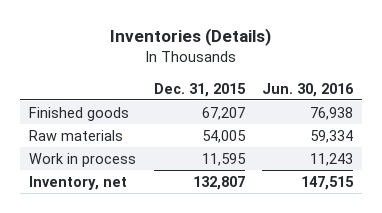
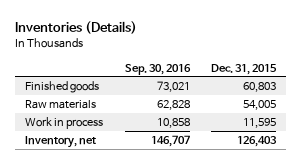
- | Dec. 31, 2015 | Jun. 30, 2016
+ | Sep. 30, 2016 | Dec. 31, 2015
- Finished goods | 67,207 | 76,938
+ Finished goods | 73,021 | 60,803
- Inventory, net | 132,807 | 147,515
+ Inventory, net | 146,707 | 126,403

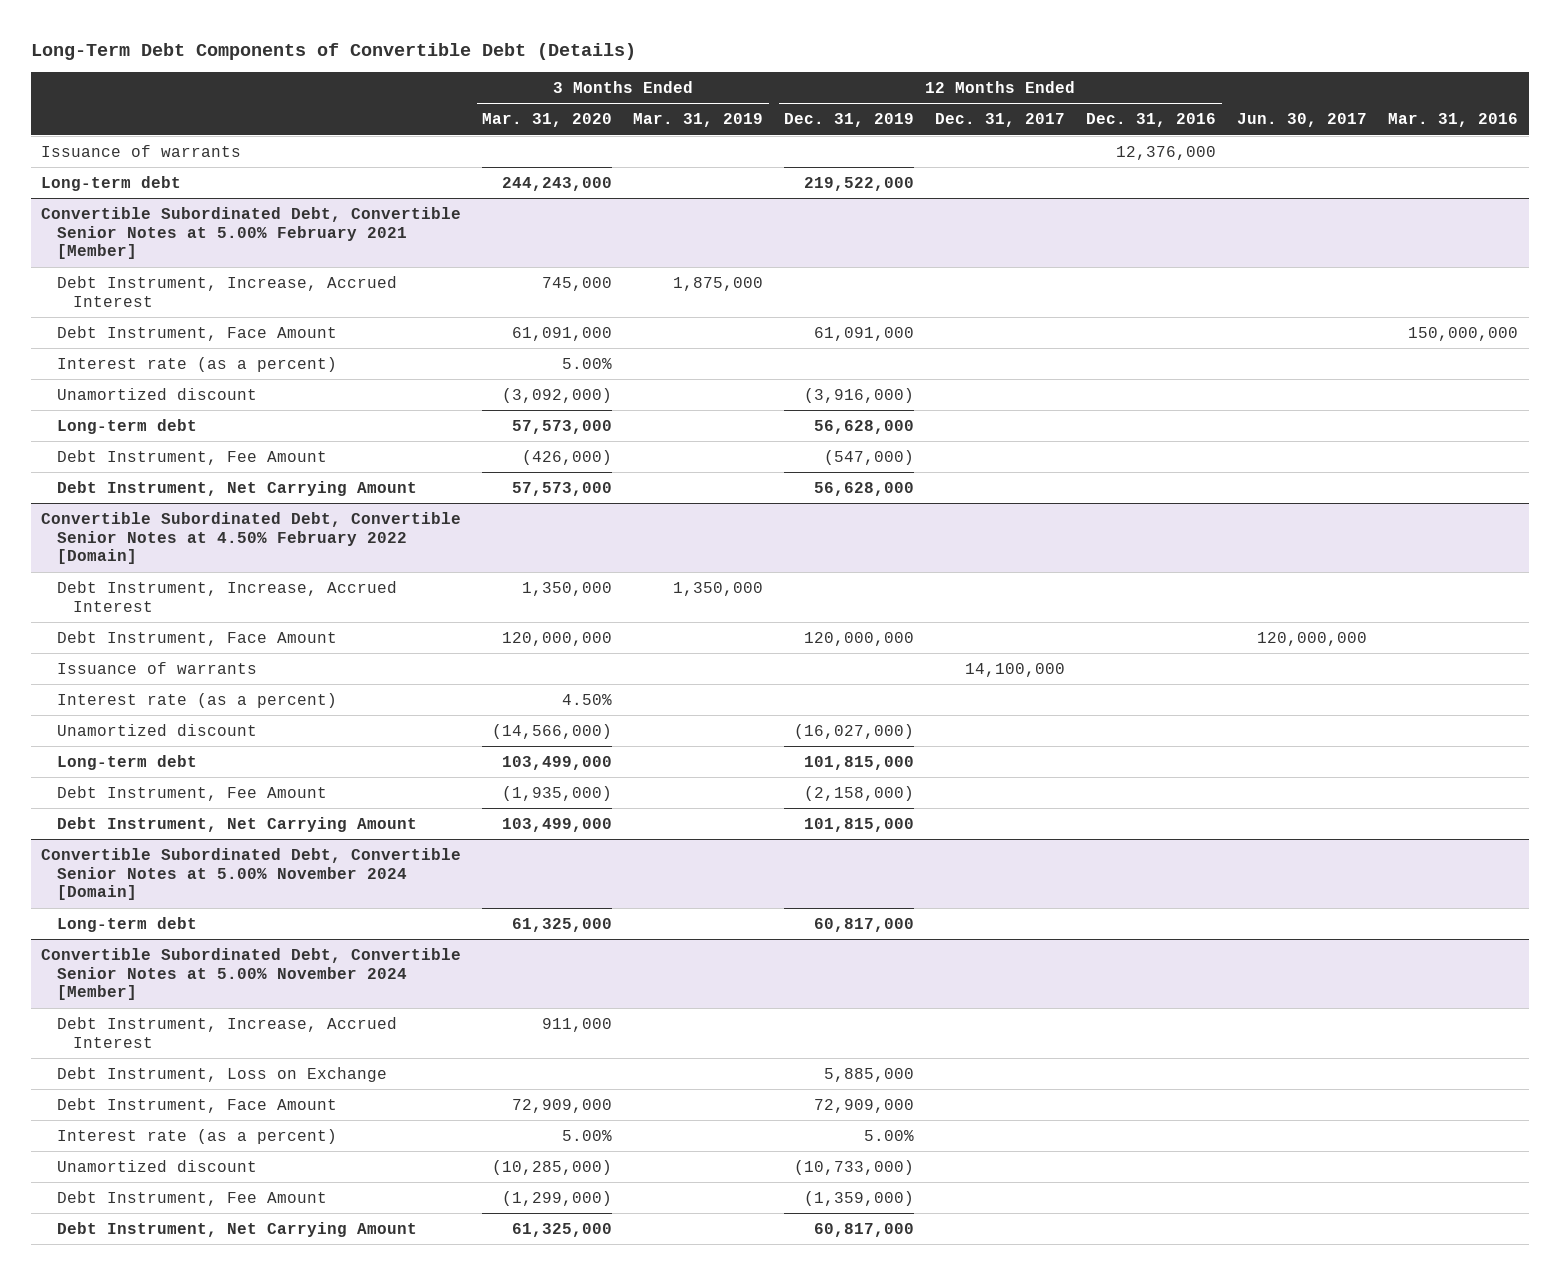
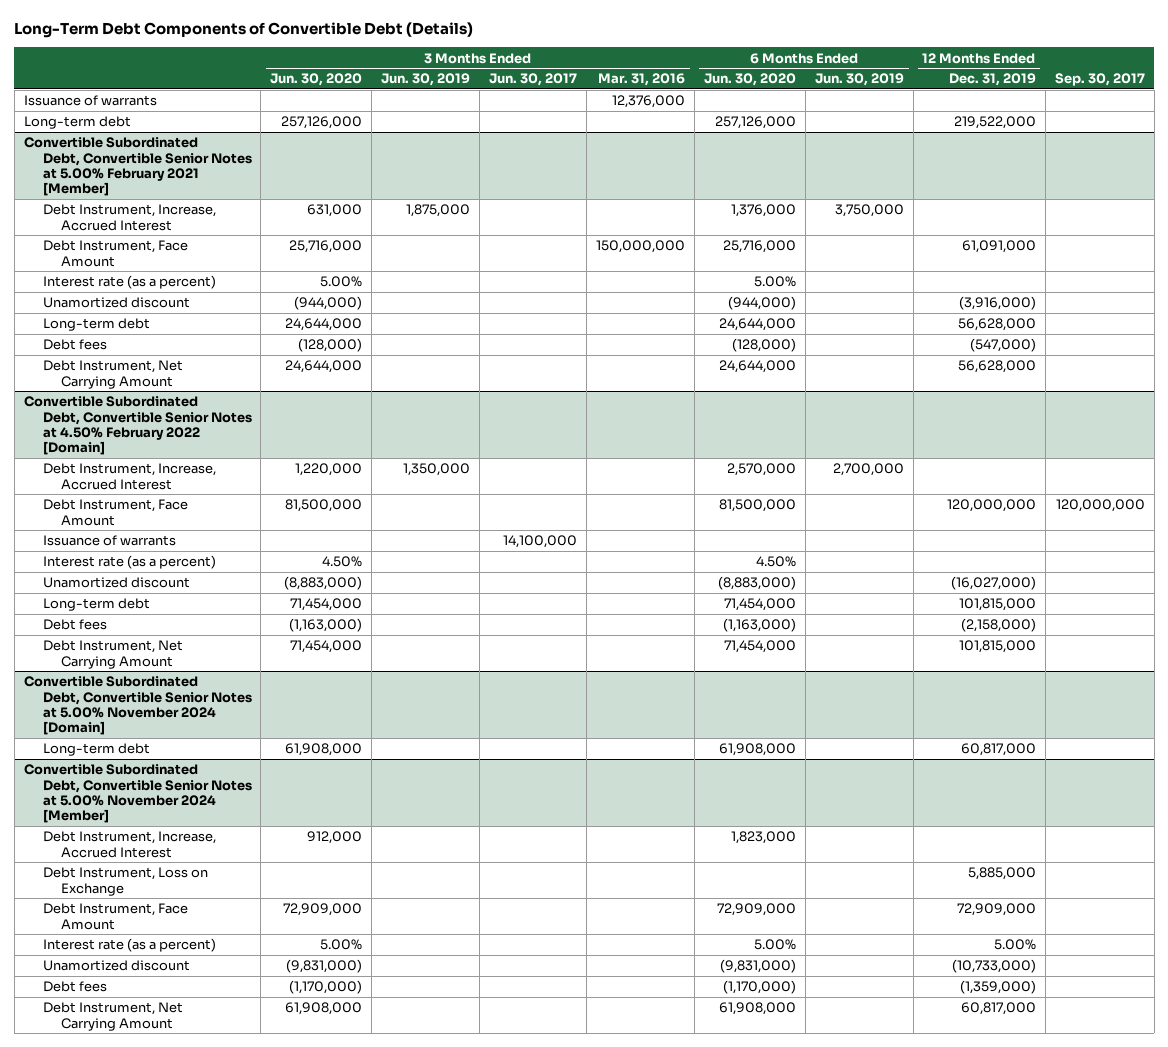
- | 3 Months Ended Mar. 31, 2020 | 3 Months Ended Mar. 31, 2019 | 12 Months Ended Dec. 31, 2019 | 12 Months Ended Dec. 31, 2017 | 12 Months Ended Dec. 31, 2016 | Jun. 30, 2017 | Mar. 31, 2016
+ | 3 Months Ended Jun. 30, 2020 | 3 Months Ended Jun. 30, 2019 | 3 Months Ended Jun. 30, 2017 | 3 Months Ended Mar. 31, 2016 | 6 Months Ended Jun. 30, 2020 | 6 Months Ended Jun. 30, 2019 | 12 Months Ended Dec. 31, 2019 | Sep. 30, 2017
@ Convertible Subordinated Debt, Convertible Senior Notes at 5.00% February 2021 [Member]
- Debt Instrument, Fee Amount | (426,000) | | (547,000) | | | |
+ Debt fees | (128,000) | | | | (128,000) | | (547,000) |
@ Convertible Subordinated Debt, Convertible Senior Notes at 4.50% February 2022 [Domain]
- Debt Instrument, Fee Amount | (1,935,000) | | (2,158,000) | | | |
+ Debt fees | (1,163,000) | | | | (1,163,000) | | (2,158,000) |
@ Convertible Subordinated Debt, Convertible Senior Notes at 5.00% November 2024 [Member]
- Debt Instrument, Fee Amount | (1,299,000) | | (1,359,000) | | | |
+ Debt fees | (1,170,000) | | | | (1,170,000) | | (1,359,000) |

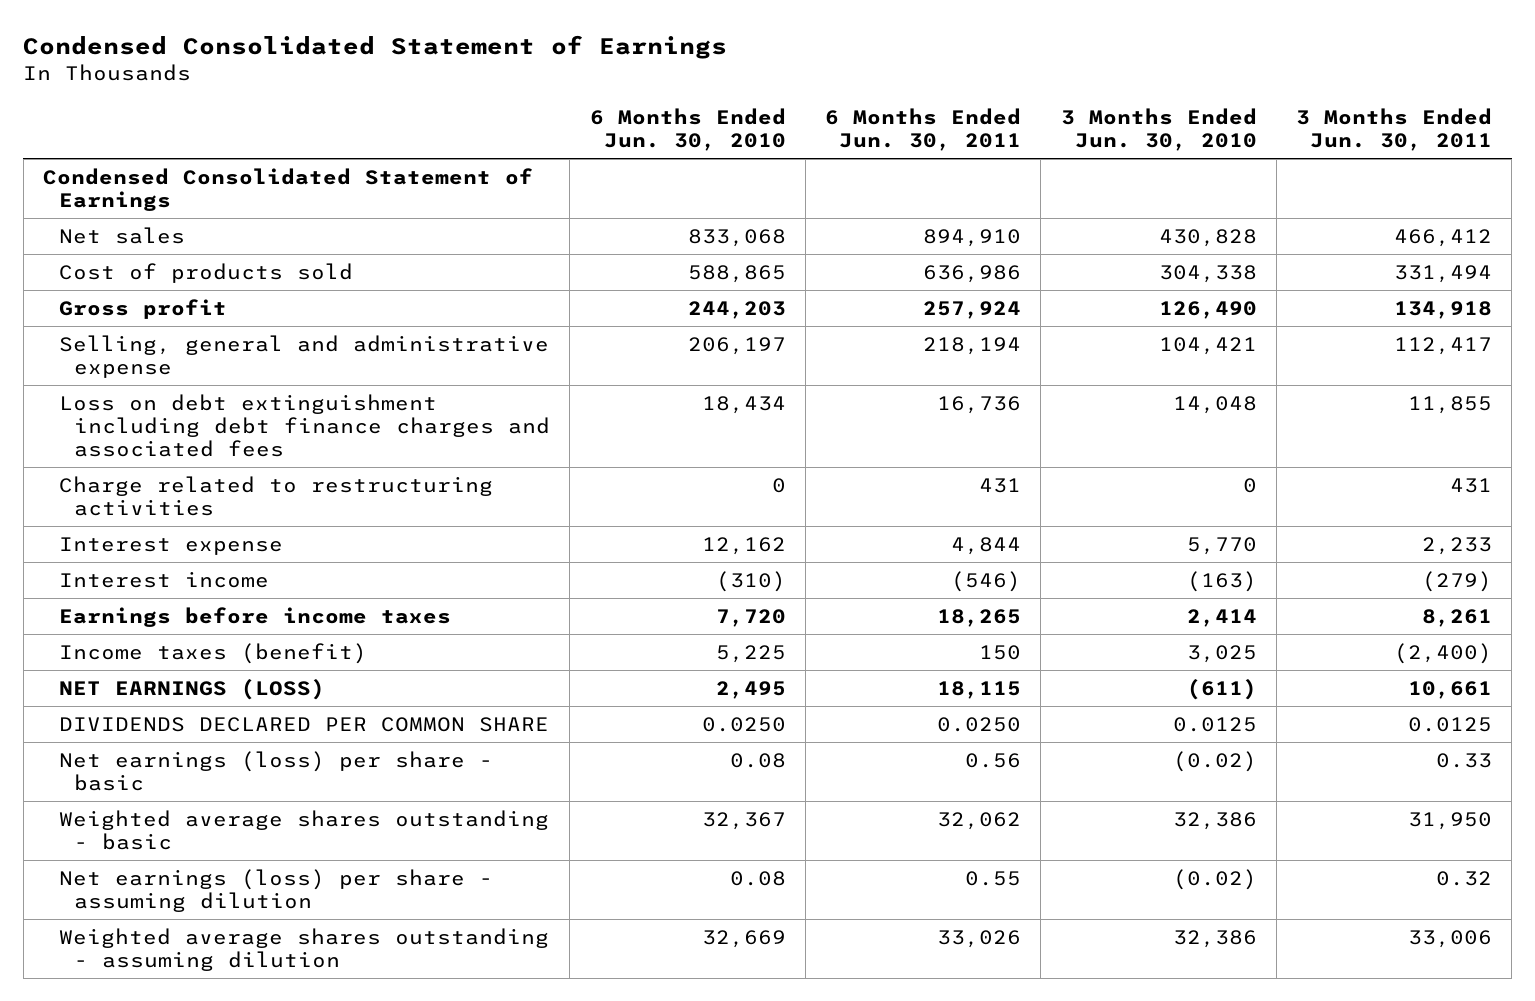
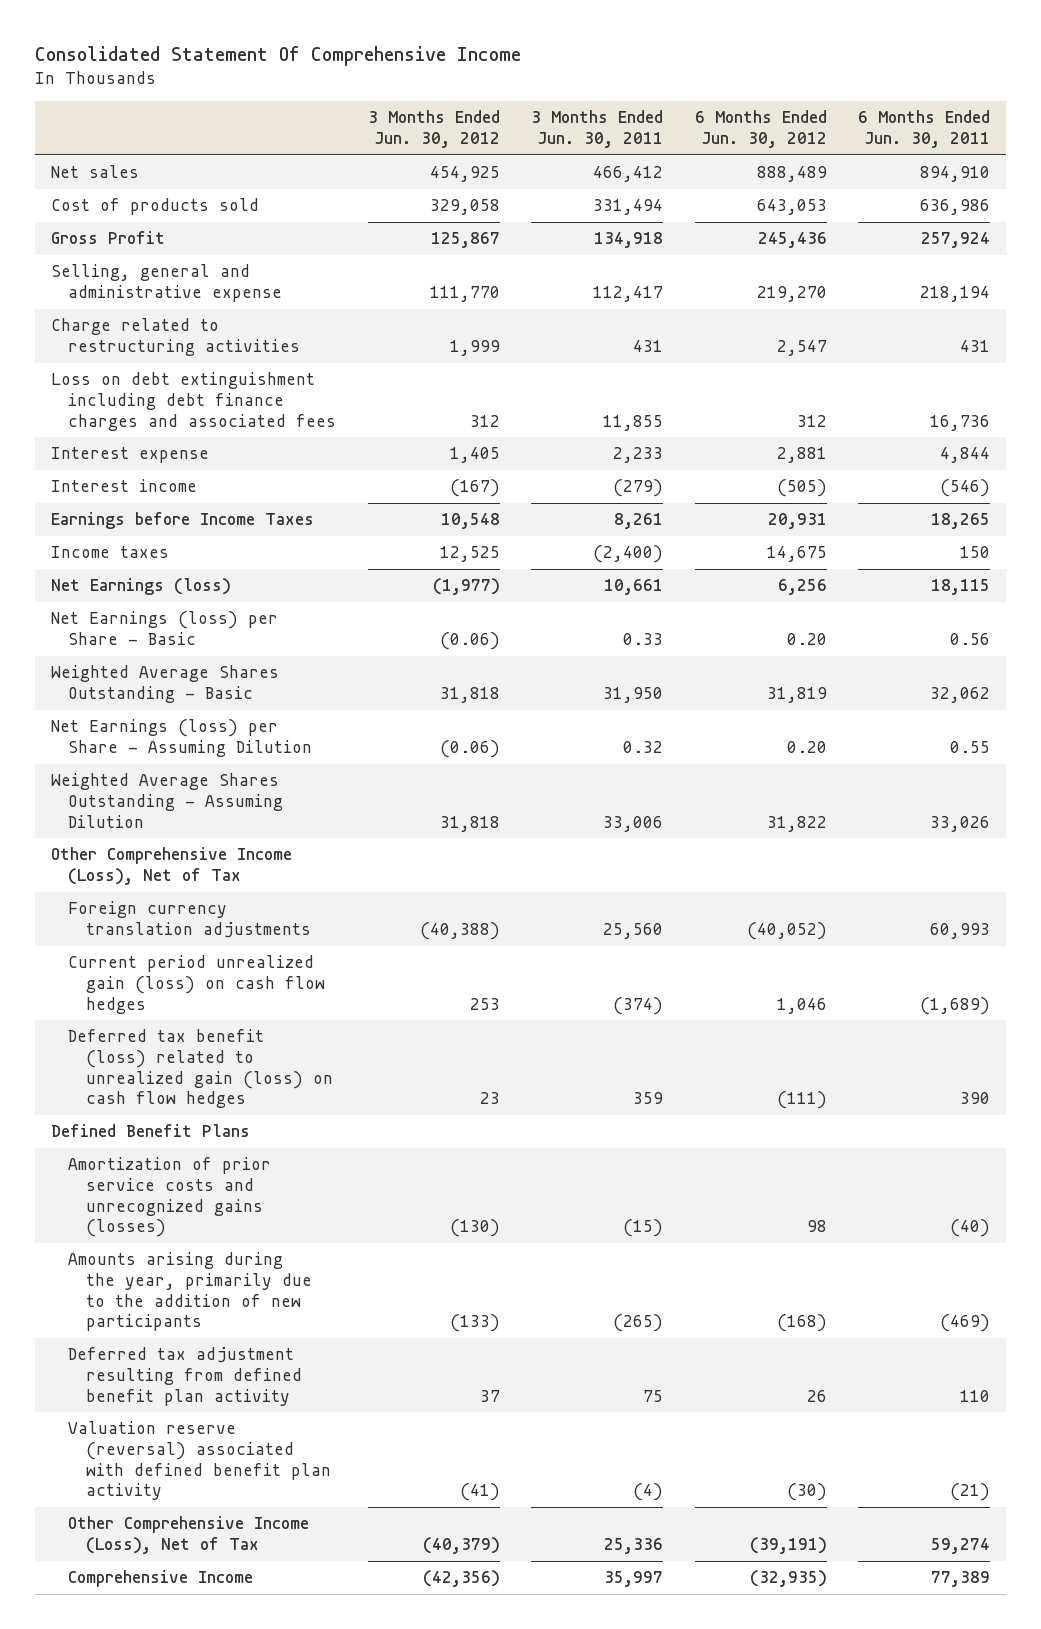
- Condensed Consolidated Statement of Earnings
+ Consolidated Statement Of Comprehensive Income
- | 6 Months Ended Jun. 30, 2010 | 6 Months Ended Jun. 30, 2011 | 3 Months Ended Jun. 30, 2010 | 3 Months Ended Jun. 30, 2011
+ | 3 Months Ended Jun. 30, 2012 | 3 Months Ended Jun. 30, 2011 | 6 Months Ended Jun. 30, 2012 | 6 Months Ended Jun. 30, 2011
- Condensed Consolidated Statement of Earnings
- Gross profit | 244,203 | 257,924 | 126,490 | 134,918
+ Gross Profit | 125,867 | 134,918 | 245,436 | 257,924
moved down: Loss on debt extinguishment including debt finance charges and associated fees | 312 | 11,855 | 312 | 16,736
- Earnings before income taxes | 7,720 | 18,265 | 2,414 | 8,261
- Income taxes (benefit) | 5,225 | 150 | 3,025 | (2,400)
- NET EARNINGS (LOSS) | 2,495 | 18,115 | (611) | 10,661
- DIVIDENDS DECLARED PER COMMON SHARE | 0.0250 | 0.0250 | 0.0125 | 0.0125
- Net earnings (loss) per share - basic | 0.08 | 0.56 | (0.02) | 0.33
- Weighted average shares outstanding - basic | 32,367 | 32,062 | 32,386 | 31,950
- Net earnings (loss) per share - assuming dilution | 0.08 | 0.55 | (0.02) | 0.32
- Weighted average shares outstanding - assuming dilution | 32,669 | 33,026 | 32,386 | 33,006
+ Earnings before Income Taxes | 10,548 | 8,261 | 20,931 | 18,265
+ Income taxes | 12,525 | (2,400) | 14,675 | 150
+ Net Earnings (loss) | (1,977) | 10,661 | 6,256 | 18,115
+ Net Earnings (loss) per Share - Basic | (0.06) | 0.33 | 0.20 | 0.56
+ Weighted Average Shares Outstanding - Basic | 31,818 | 31,950 | 31,819 | 32,062
+ Net Earnings (loss) per Share - Assuming Dilution | (0.06) | 0.32 | 0.20 | 0.55
+ Weighted Average Shares Outstanding - Assuming Dilution | 31,818 | 33,006 | 31,822 | 33,026
+ Other Comprehensive Income (Loss), Net of Tax
+ Foreign currency translation adjustments | (40,388) | 25,560 | (40,052) | 60,993
+ Current period unrealized gain (loss) on cash flow hedges | 253 | (374) | 1,046 | (1,689)
+ Deferred tax benefit (loss) related to unrealized gain (loss) on cash flow hedges | 23 | 359 | (111) | 390
+ Defined Benefit Plans
+ Amortization of prior service costs and unrecognized gains (losses) | (130) | (15) | 98 | (40)
+ Amounts arising during the year, primarily due to the addition of new participants | (133) | (265) | (168) | (469)
+ Deferred tax adjustment resulting from defined benefit plan activity | 37 | 75 | 26 | 110
+ Valuation reserve (reversal) associated with defined benefit plan activity | (41) | (4) | (30) | (21)
+ Other Comprehensive Income (Loss), Net of Tax | (40,379) | 25,336 | (39,191) | 59,274
+ Comprehensive Income | (42,356) | 35,997 | (32,935) | 77,389

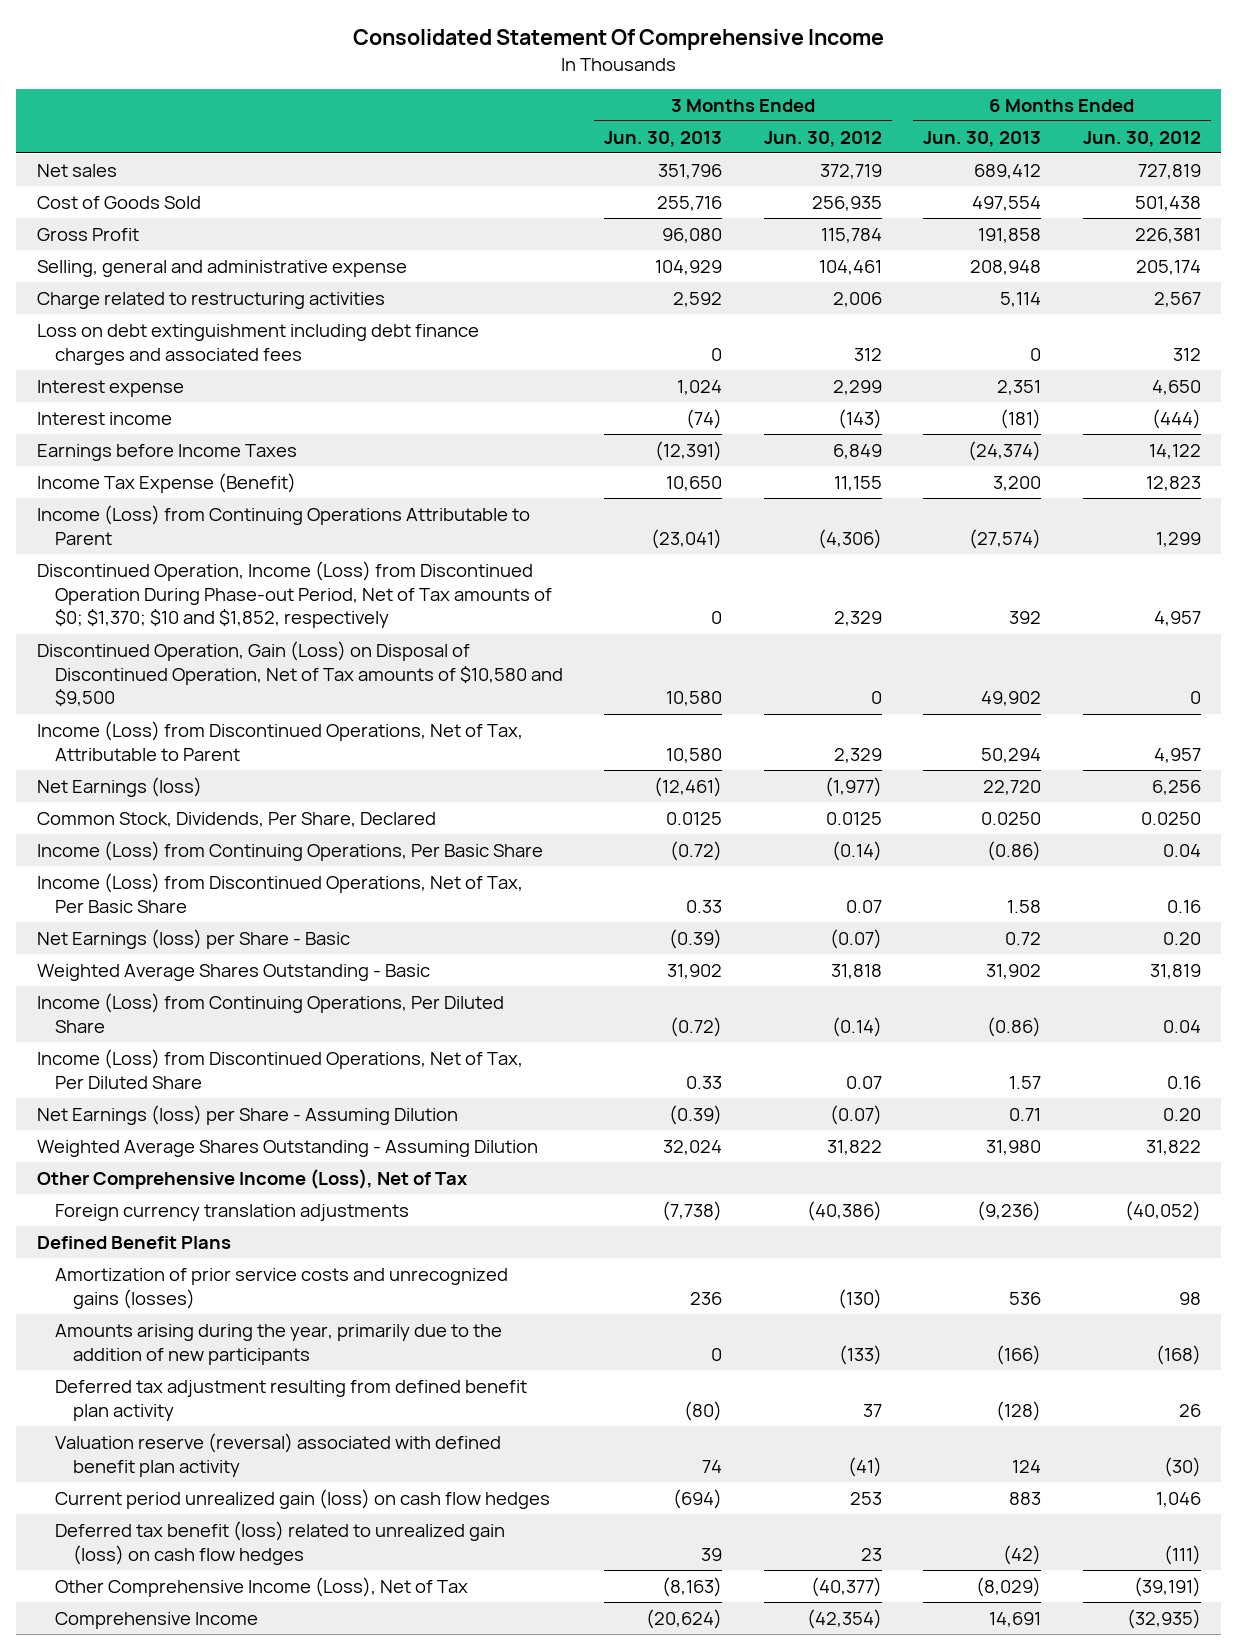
- | 3 Months Ended Jun. 30, 2012 | 3 Months Ended Jun. 30, 2011 | 6 Months Ended Jun. 30, 2012 | 6 Months Ended Jun. 30, 2011
+ | 3 Months Ended Jun. 30, 2013 | 3 Months Ended Jun. 30, 2012 | 6 Months Ended Jun. 30, 2013 | 6 Months Ended Jun. 30, 2012
- Net sales | 454,925 | 466,412 | 888,489 | 894,910
- Cost of products sold | 329,058 | 331,494 | 643,053 | 636,986
- Gross Profit | 125,867 | 134,918 | 245,436 | 257,924
- Selling, general and administrative expense | 111,770 | 112,417 | 219,270 | 218,194
- Charge related to restructuring activities | 1,999 | 431 | 2,547 | 431
+ Net sales | 351,796 | 372,719 | 689,412 | 727,819
+ Cost of Goods Sold | 255,716 | 256,935 | 497,554 | 501,438
+ Gross Profit | 96,080 | 115,784 | 191,858 | 226,381
+ Selling, general and administrative expense | 104,929 | 104,461 | 208,948 | 205,174
+ Charge related to restructuring activities | 2,592 | 2,006 | 5,114 | 2,567
- Interest expense | 1,405 | 2,233 | 2,881 | 4,844
- Interest income | (167) | (279) | (505) | (546)
- Earnings before Income Taxes | 10,548 | 8,261 | 20,931 | 18,265
- Income taxes | 12,525 | (2,400) | 14,675 | 150
+ Interest expense | 1,024 | 2,299 | 2,351 | 4,650
+ Interest income | (74) | (143) | (181) | (444)
+ Earnings before Income Taxes | (12,391) | 6,849 | (24,374) | 14,122
+ Income Tax Expense (Benefit) | 10,650 | 11,155 | 3,200 | 12,823
+ Income (Loss) from Continuing Operations Attributable to Parent | (23,041) | (4,306) | (27,574) | 1,299
+ Discontinued Operation, Income (Loss) from Discontinued Operation During Phase-out Period, Net of Tax amounts of $0; $1,370; $10 and $1,852, respectively | 0 | 2,329 | 392 | 4,957
+ Discontinued Operation, Gain (Loss) on Disposal of Discontinued Operation, Net of Tax amounts of $10,580 and $9,500 | 10,580 | 0 | 49,902 | 0
+ Income (Loss) from Discontinued Operations, Net of Tax, Attributable to Parent | 10,580 | 2,329 | 50,294 | 4,957
- Net Earnings (loss) per Share - Basic | (0.06) | 0.33 | 0.20 | 0.56
+ Common Stock, Dividends, Per Share, Declared | 0.0125 | 0.0125 | 0.0250 | 0.0250
+ Income (Loss) from Continuing Operations, Per Basic Share | (0.72) | (0.14) | (0.86) | 0.04
+ Income (Loss) from Discontinued Operations, Net of Tax, Per Basic Share | 0.33 | 0.07 | 1.58 | 0.16
+ Net Earnings (loss) per Share - Basic | (0.39) | (0.07) | 0.72 | 0.20
- Net Earnings (loss) per Share - Assuming Dilution | (0.06) | 0.32 | 0.20 | 0.55
- Weighted Average Shares Outstanding - Assuming Dilution | 31,818 | 33,006 | 31,822 | 33,026
+ Income (Loss) from Continuing Operations, Per Diluted Share | (0.72) | (0.14) | (0.86) | 0.04
+ Income (Loss) from Discontinued Operations, Net of Tax, Per Diluted Share | 0.33 | 0.07 | 1.57 | 0.16
+ Net Earnings (loss) per Share - Assuming Dilution | (0.39) | (0.07) | 0.71 | 0.20
+ Weighted Average Shares Outstanding - Assuming Dilution | 32,024 | 31,822 | 31,980 | 31,822
- Foreign currency translation adjustments | (40,388) | 25,560 | (40,052) | 60,993
+ Foreign currency translation adjustments | (7,738) | (40,386) | (9,236) | (40,052)
- Other Comprehensive Income (Loss), Net of Tax | (40,379) | 25,336 | (39,191) | 59,274
- Comprehensive Income | (42,356) | 35,997 | (32,935) | 77,389
moved down: Current period unrealized gain (loss) on cash flow hedges | (694) | 253 | 883 | 1,046
moved down: Deferred tax benefit (loss) related to unrealized gain (loss) on cash flow hedges | 39 | 23 | (42) | (111)
+ Other Comprehensive Income (Loss), Net of Tax | (8,163) | (40,377) | (8,029) | (39,191)
+ Comprehensive Income | (20,624) | (42,354) | 14,691 | (32,935)

